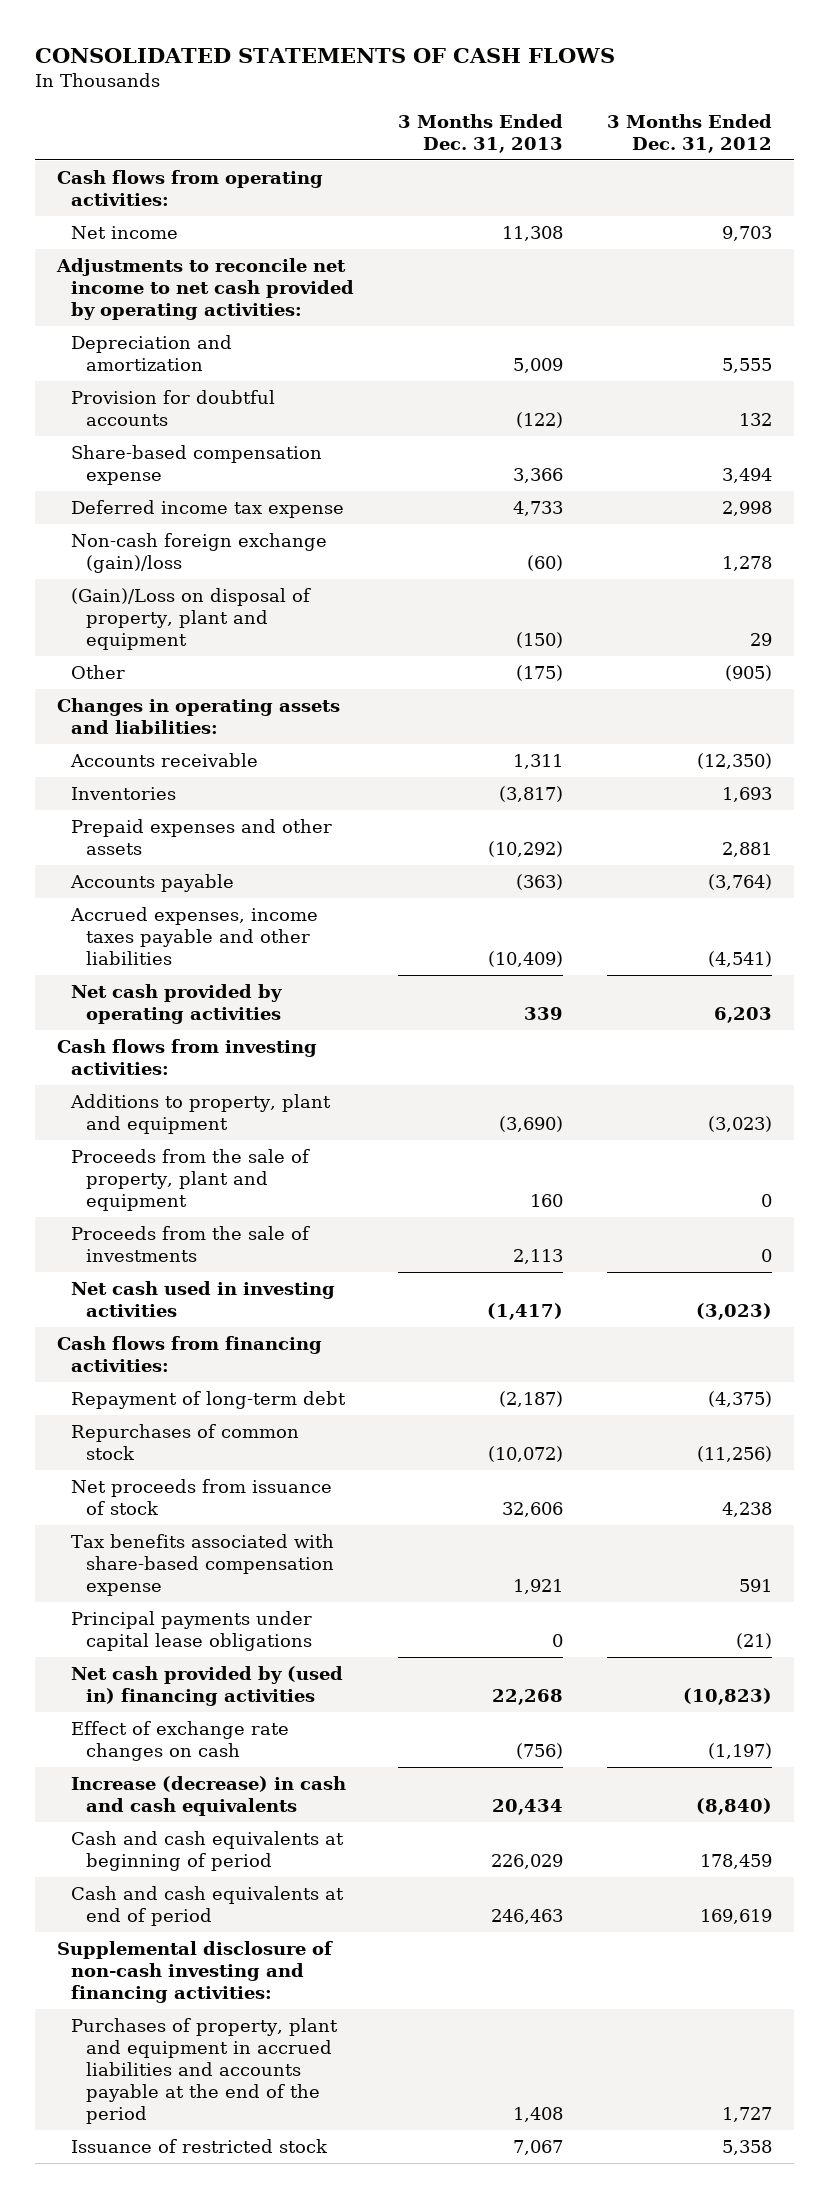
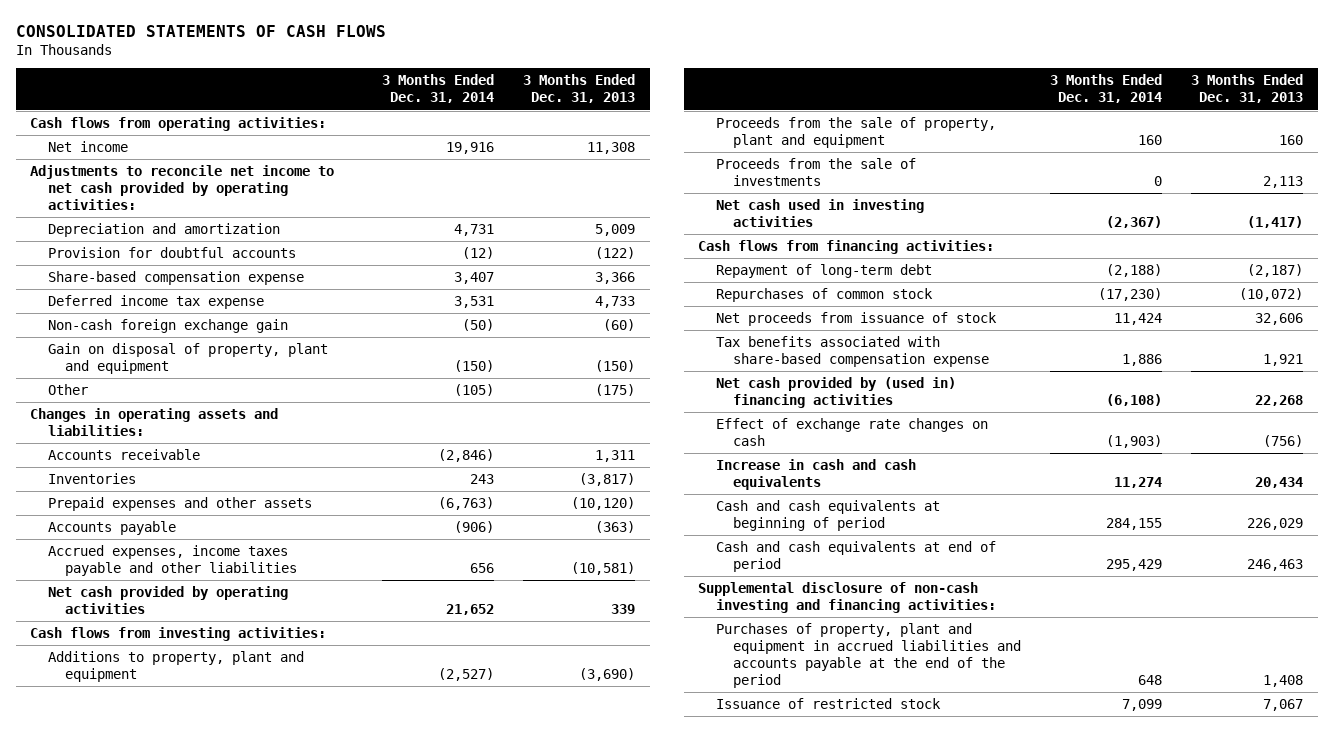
- | 3 Months Ended Dec. 31, 2013 | 3 Months Ended Dec. 31, 2012
+ | 3 Months Ended Dec. 31, 2014 | 3 Months Ended Dec. 31, 2013
- Non-cash foreign exchange (gain)/loss | (60) | 1,278
- (Gain)/Loss on disposal of property, plant and equipment | (150) | 29
+ Non-cash foreign exchange gain | (50) | (60)
+ Gain on disposal of property, plant and equipment | (150) | (150)
- Prepaid expenses and other assets | (10,292) | 2,881
+ Prepaid expenses and other assets | (6,763) | (10,120)
- Accrued expenses, income taxes payable and other liabilities | (10,409) | (4,541)
+ Accrued expenses, income taxes payable and other liabilities | 656 | (10,581)
- Principal payments under capital lease obligations | 0 | (21)
- Increase (decrease) in cash and cash equivalents | 20,434 | (8,840)
+ Increase in cash and cash equivalents | 11,274 | 20,434

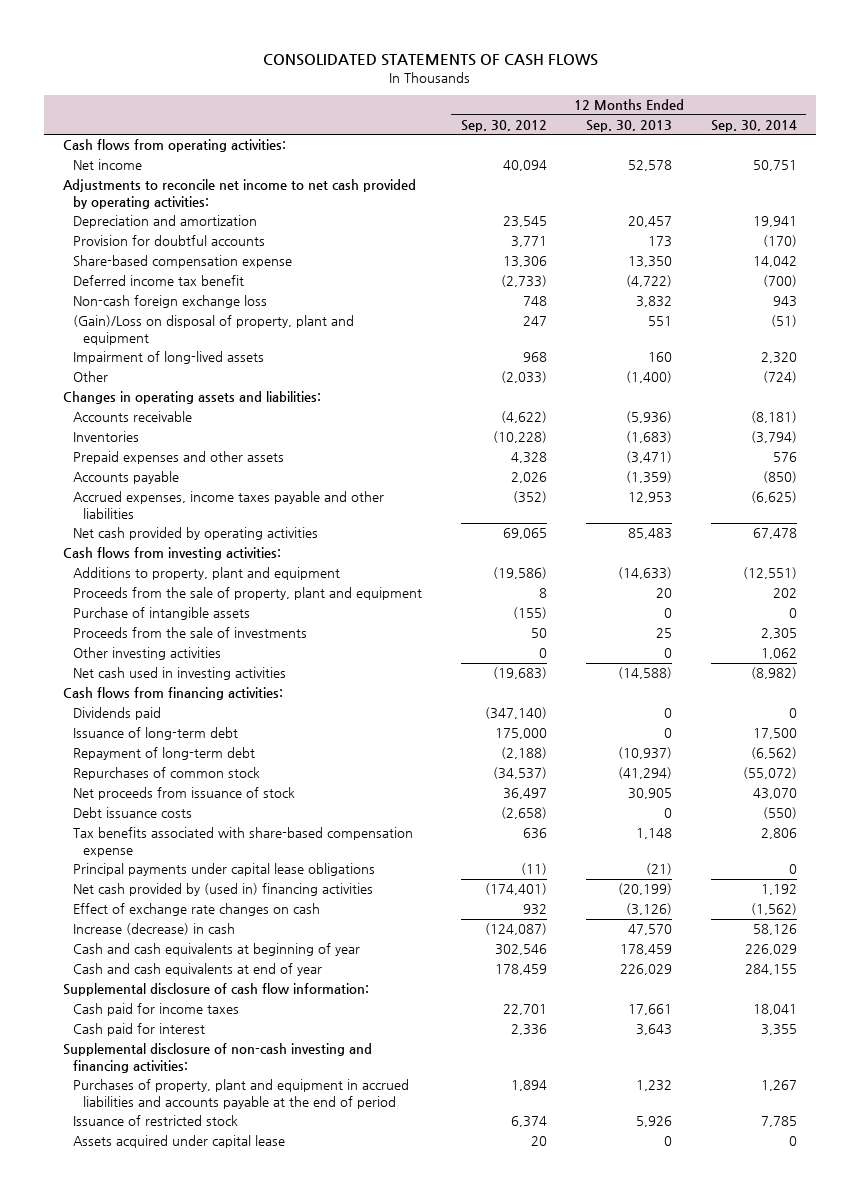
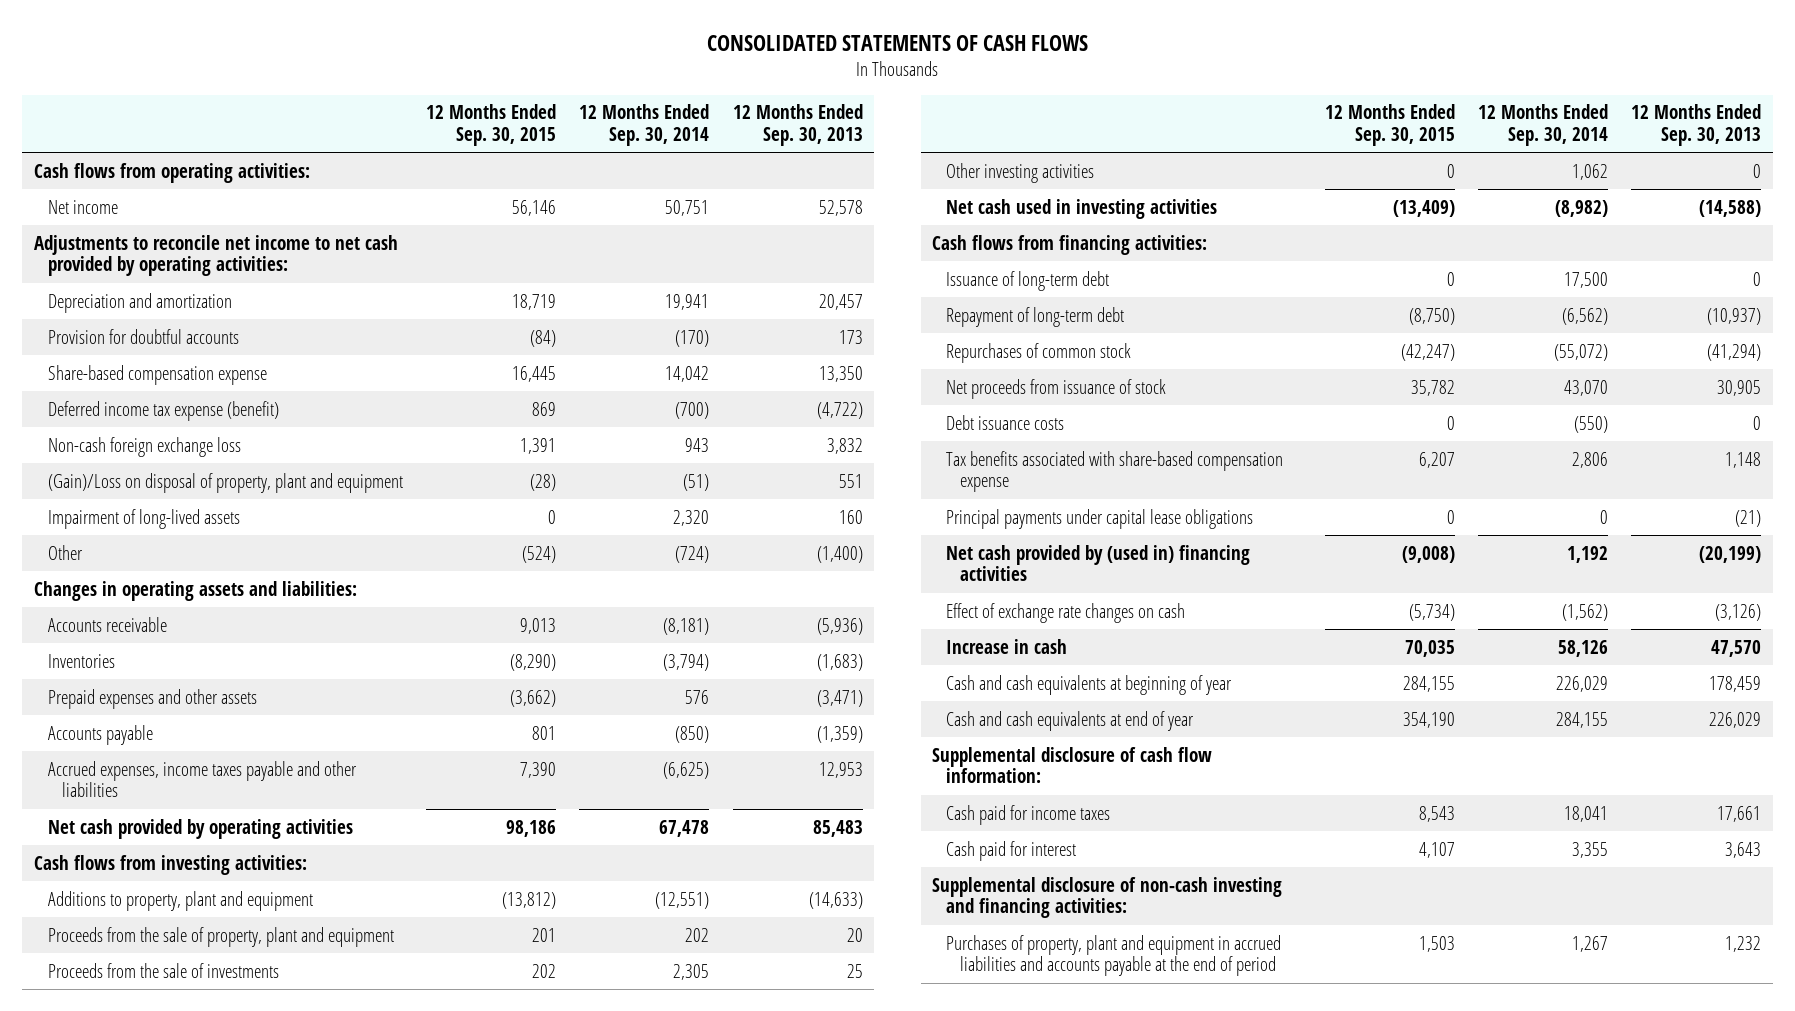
- | 12 Months Ended Sep. 30, 2012 | 12 Months Ended Sep. 30, 2013 | 12 Months Ended Sep. 30, 2014
+ | 12 Months Ended Sep. 30, 2015 | 12 Months Ended Sep. 30, 2014 | 12 Months Ended Sep. 30, 2013
- Deferred income tax benefit | (2,733) | (4,722) | (700)
+ Deferred income tax expense (benefit) | 869 | (700) | (4,722)
- Purchase of intangible assets | (155) | 0 | 0
- Dividends paid | (347,140) | 0 | 0
- Increase (decrease) in cash | (124,087) | 47,570 | 58,126
+ Increase in cash | 70,035 | 58,126 | 47,570
- Issuance of restricted stock | 6,374 | 5,926 | 7,785
- Assets acquired under capital lease | 20 | 0 | 0

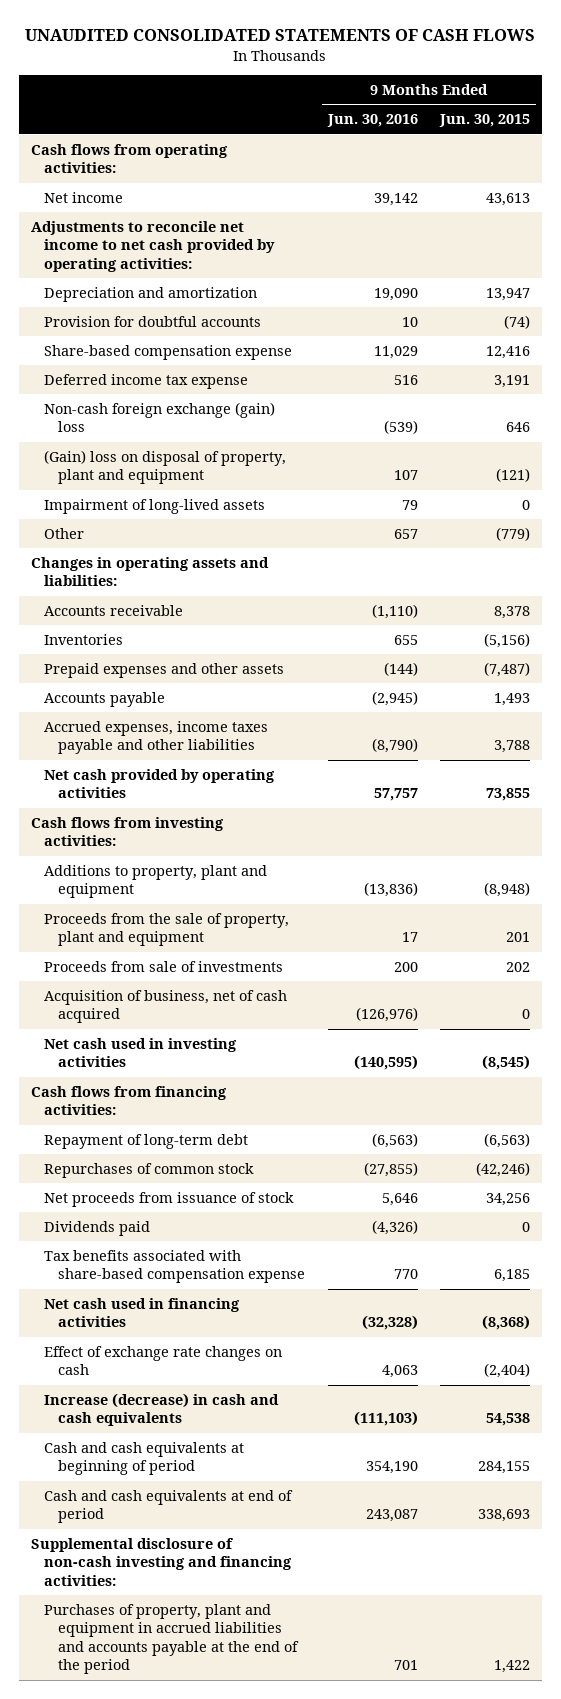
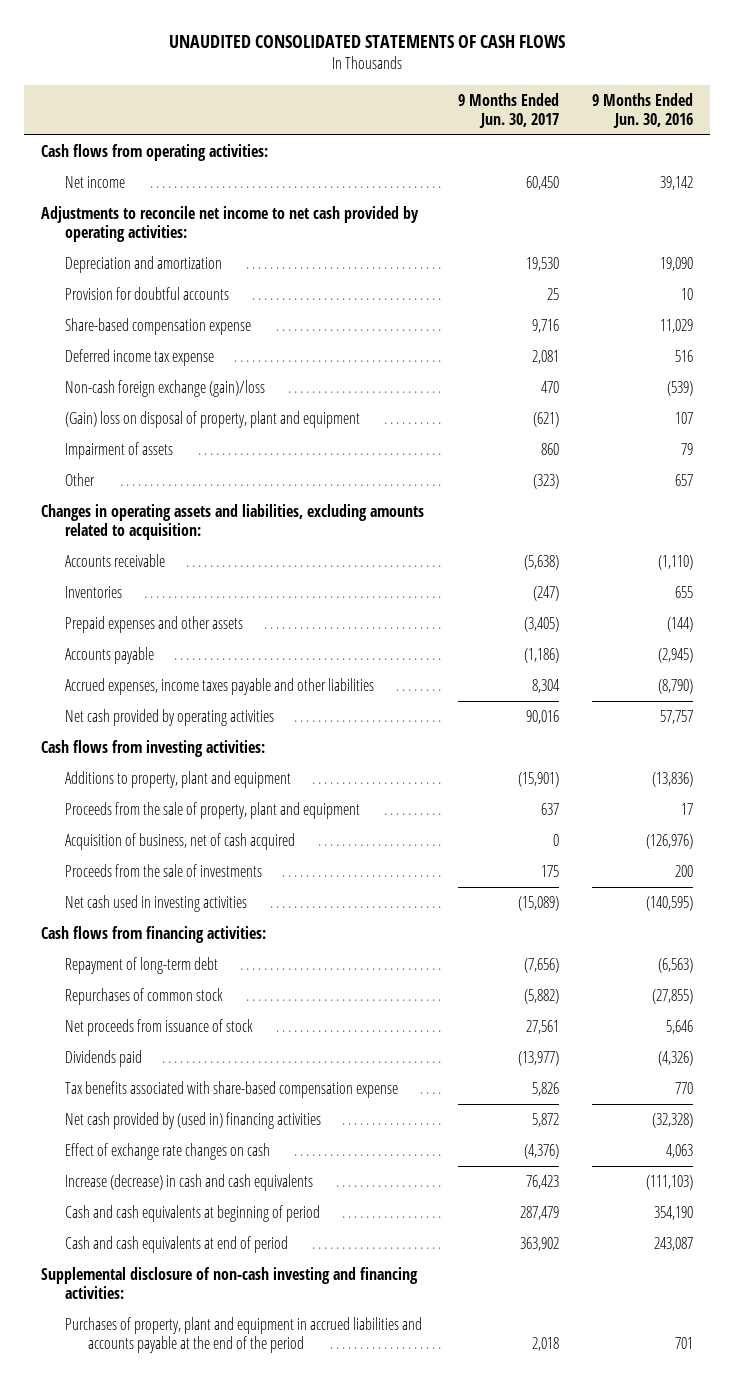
- | 9 Months Ended Jun. 30, 2016 | 9 Months Ended Jun. 30, 2015
+ | 9 Months Ended Jun. 30, 2017 | 9 Months Ended Jun. 30, 2016
- Non-cash foreign exchange (gain) loss | (539) | 646
+ Non-cash foreign exchange (gain)/loss | 470 | (539)
- Impairment of long-lived assets | 79 | 0
+ Impairment of assets | 860 | 79
- Changes in operating assets and liabilities:
+ Changes in operating assets and liabilities, excluding amounts related to acquisition:
- Proceeds from sale of investments | 200 | 202
+ Proceeds from the sale of investments | 175 | 200
- Net cash used in financing activities | (32,328) | (8,368)
+ Net cash provided by (used in) financing activities | 5,872 | (32,328)

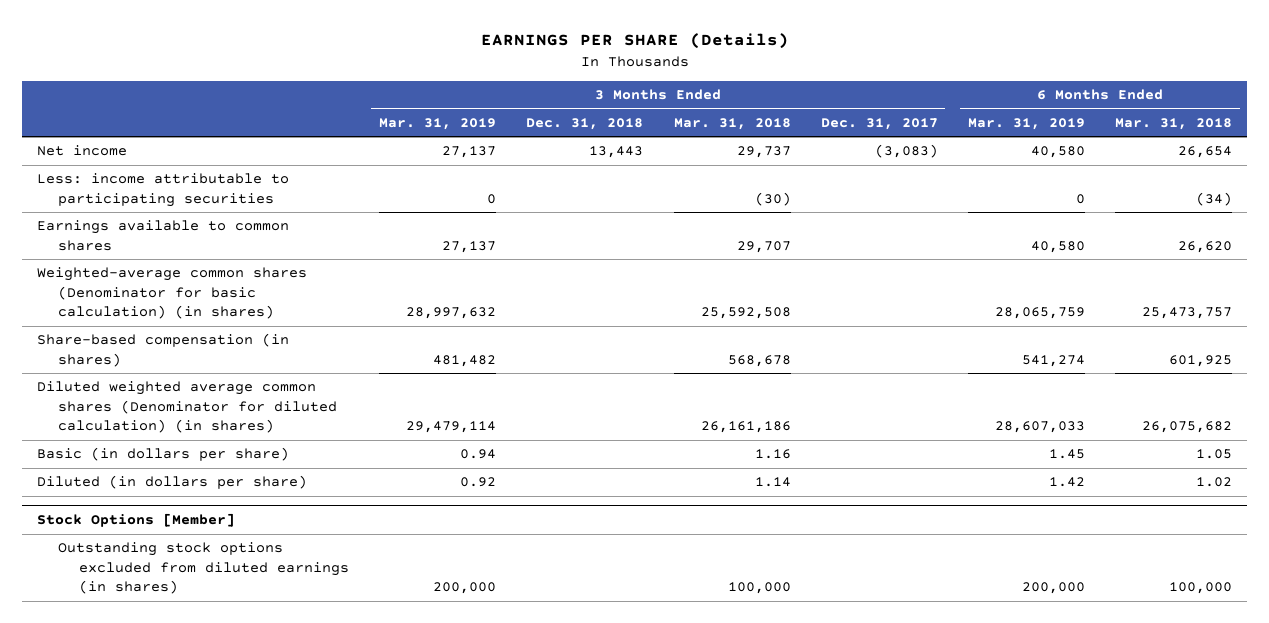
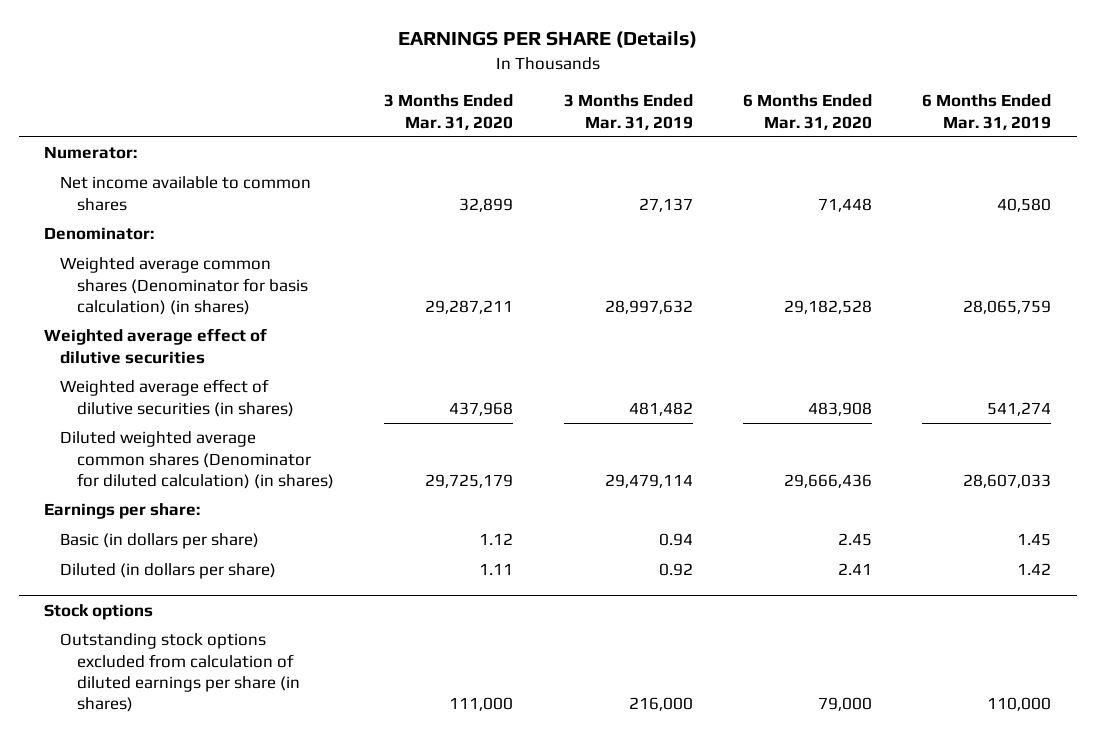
- | 3 Months Ended Mar. 31, 2019 | 3 Months Ended Dec. 31, 2018 | 3 Months Ended Mar. 31, 2018 | 3 Months Ended Dec. 31, 2017 | 6 Months Ended Mar. 31, 2019 | 6 Months Ended Mar. 31, 2018
+ | 3 Months Ended Mar. 31, 2020 | 3 Months Ended Mar. 31, 2019 | 6 Months Ended Mar. 31, 2020 | 6 Months Ended Mar. 31, 2019
- Net income | 27,137 | 13,443 | 29,737 | (3,083) | 40,580 | 26,654
- Less: income attributable to participating securities | 0 | | (30) | | 0 | (34)
- Earnings available to common shares | 27,137 | | 29,707 | | 40,580 | 26,620
- Weighted-average common shares (Denominator for basic calculation) (in shares) | 28,997,632 | | 25,592,508 | | 28,065,759 | 25,473,757
- Share-based compensation (in shares) | 481,482 | | 568,678 | | 541,274 | 601,925
+ Numerator:
+ Net income available to common shares | 32,899 | 27,137 | 71,448 | 40,580
+ Denominator:
+ Weighted average common shares (Denominator for basis calculation) (in shares) | 29,287,211 | 28,997,632 | 29,182,528 | 28,065,759
+ Weighted average effect of dilutive securities
+ Weighted average effect of dilutive securities (in shares) | 437,968 | 481,482 | 483,908 | 541,274
+ Earnings per share:
- Stock Options [Member]
- Outstanding stock options excluded from diluted earnings (in shares) | 200,000 | | 100,000 | | 200,000 | 100,000
+ Stock options
+ Outstanding stock options excluded from calculation of diluted earnings per share (in shares) | 111,000 | 216,000 | 79,000 | 110,000

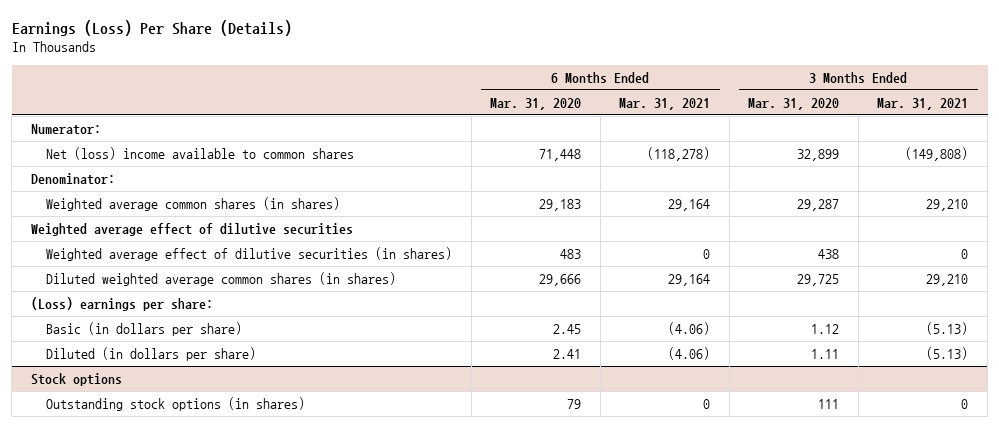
- EARNINGS PER SHARE (Details)
+ Earnings (Loss) Per Share (Details)
- | 3 Months Ended Mar. 31, 2020 | 3 Months Ended Mar. 31, 2019 | 6 Months Ended Mar. 31, 2020 | 6 Months Ended Mar. 31, 2019
+ | 6 Months Ended Mar. 31, 2020 | 6 Months Ended Mar. 31, 2021 | 3 Months Ended Mar. 31, 2020 | 3 Months Ended Mar. 31, 2021
- Net income available to common shares | 32,899 | 27,137 | 71,448 | 40,580
+ Net (loss) income available to common shares | 71,448 | (118,278) | 32,899 | (149,808)
- Weighted average common shares (Denominator for basis calculation) (in shares) | 29,287,211 | 28,997,632 | 29,182,528 | 28,065,759
+ Weighted average common shares (in shares) | 29,183 | 29,164 | 29,287 | 29,210
- Weighted average effect of dilutive securities (in shares) | 437,968 | 481,482 | 483,908 | 541,274
- Diluted weighted average common shares (Denominator for diluted calculation) (in shares) | 29,725,179 | 29,479,114 | 29,666,436 | 28,607,033
- Earnings per share:
+ Weighted average effect of dilutive securities (in shares) | 483 | 0 | 438 | 0
+ Diluted weighted average common shares (in shares) | 29,666 | 29,164 | 29,725 | 29,210
+ (Loss) earnings per share:
@ Stock options
- Outstanding stock options excluded from calculation of diluted earnings per share (in shares) | 111,000 | 216,000 | 79,000 | 110,000
+ Outstanding stock options (in shares) | 79 | 0 | 111 | 0

